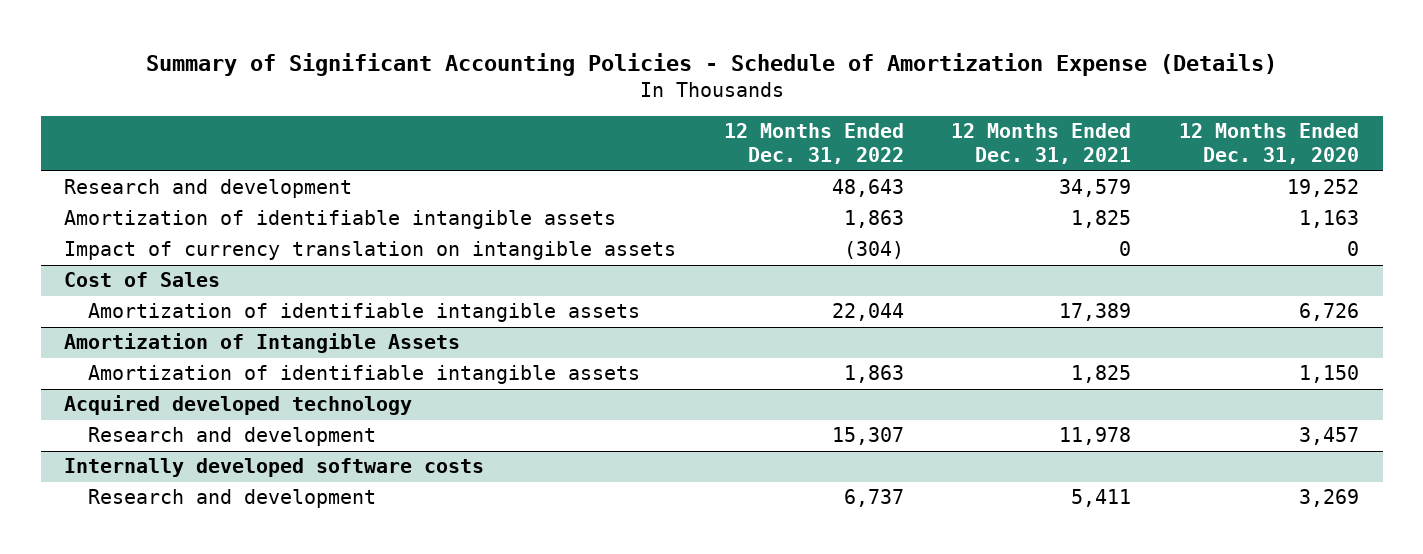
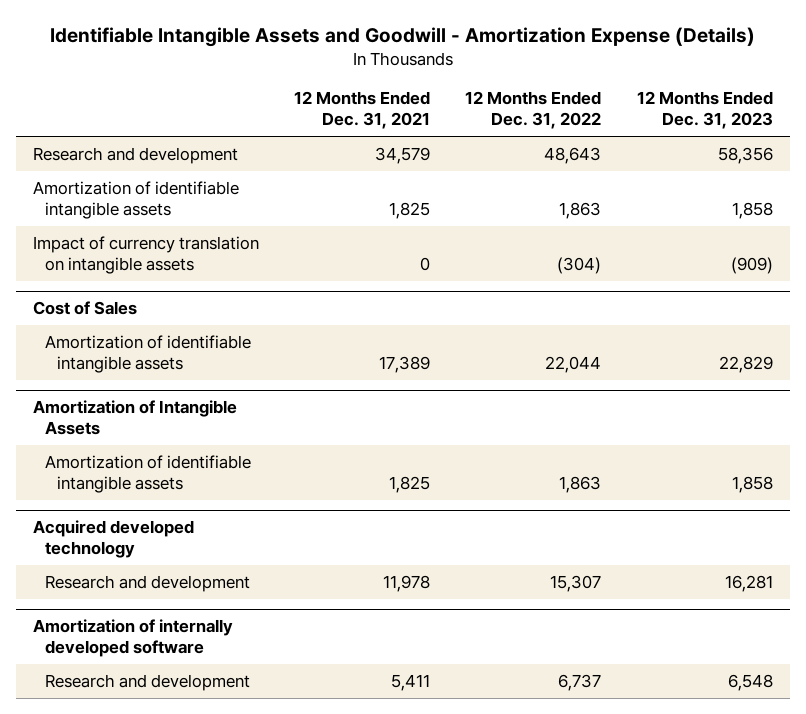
- Summary of Significant Accounting Policies - Schedule of Amortization Expense (Details)
+ Identifiable Intangible Assets and Goodwill - Amortization Expense (Details)
- | 12 Months Ended Dec. 31, 2022 | 12 Months Ended Dec. 31, 2021 | 12 Months Ended Dec. 31, 2020
+ | 12 Months Ended Dec. 31, 2021 | 12 Months Ended Dec. 31, 2022 | 12 Months Ended Dec. 31, 2023
- Internally developed software costs
+ Amortization of internally developed software

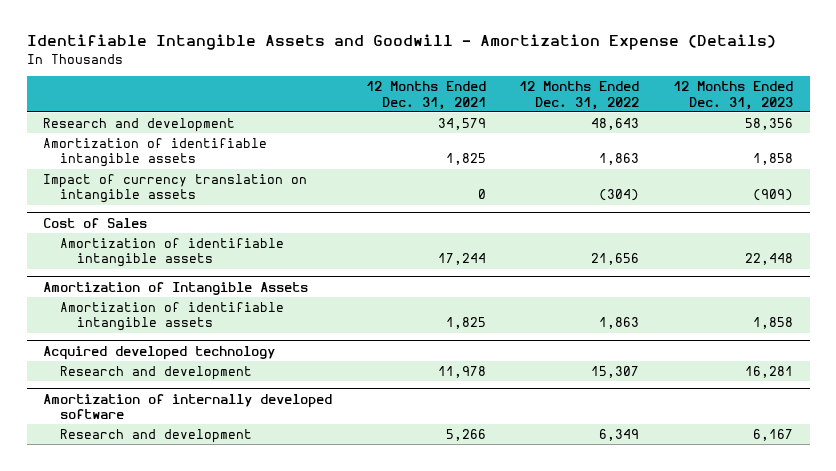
@ Cost of Sales
- Amortization of identifiable intangible assets | 17,389 | 22,044 | 22,829
+ Amortization of identifiable intangible assets | 17,244 | 21,656 | 22,448
@ Amortization of internally developed software
- Research and development | 5,411 | 6,737 | 6,548
+ Research and development | 5,266 | 6,349 | 6,167

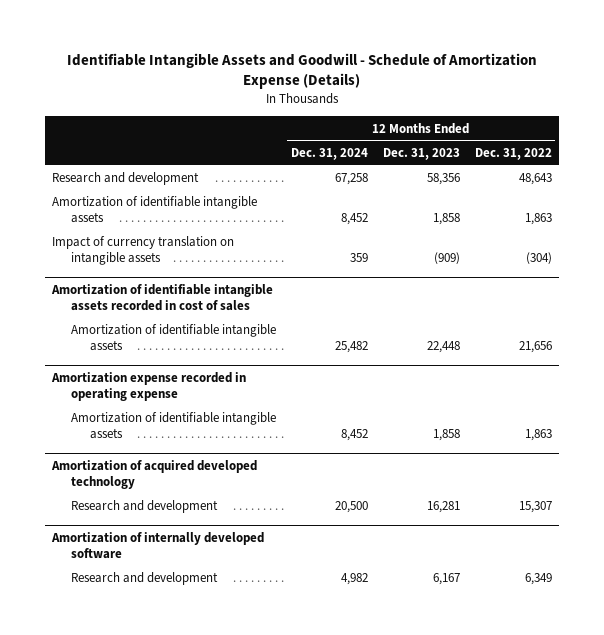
- Identifiable Intangible Assets and Goodwill - Amortization Expense (Details)
+ Identifiable Intangible Assets and Goodwill - Schedule of Amortization Expense (Details)
- | 12 Months Ended Dec. 31, 2021 | 12 Months Ended Dec. 31, 2022 | 12 Months Ended Dec. 31, 2023
+ | 12 Months Ended Dec. 31, 2024 | 12 Months Ended Dec. 31, 2023 | 12 Months Ended Dec. 31, 2022
- Cost of Sales
+ Amortization of identifiable intangible assets recorded in cost of sales
- Amortization of Intangible Assets
+ Amortization expense recorded in operating expense
- Acquired developed technology
+ Amortization of acquired developed technology

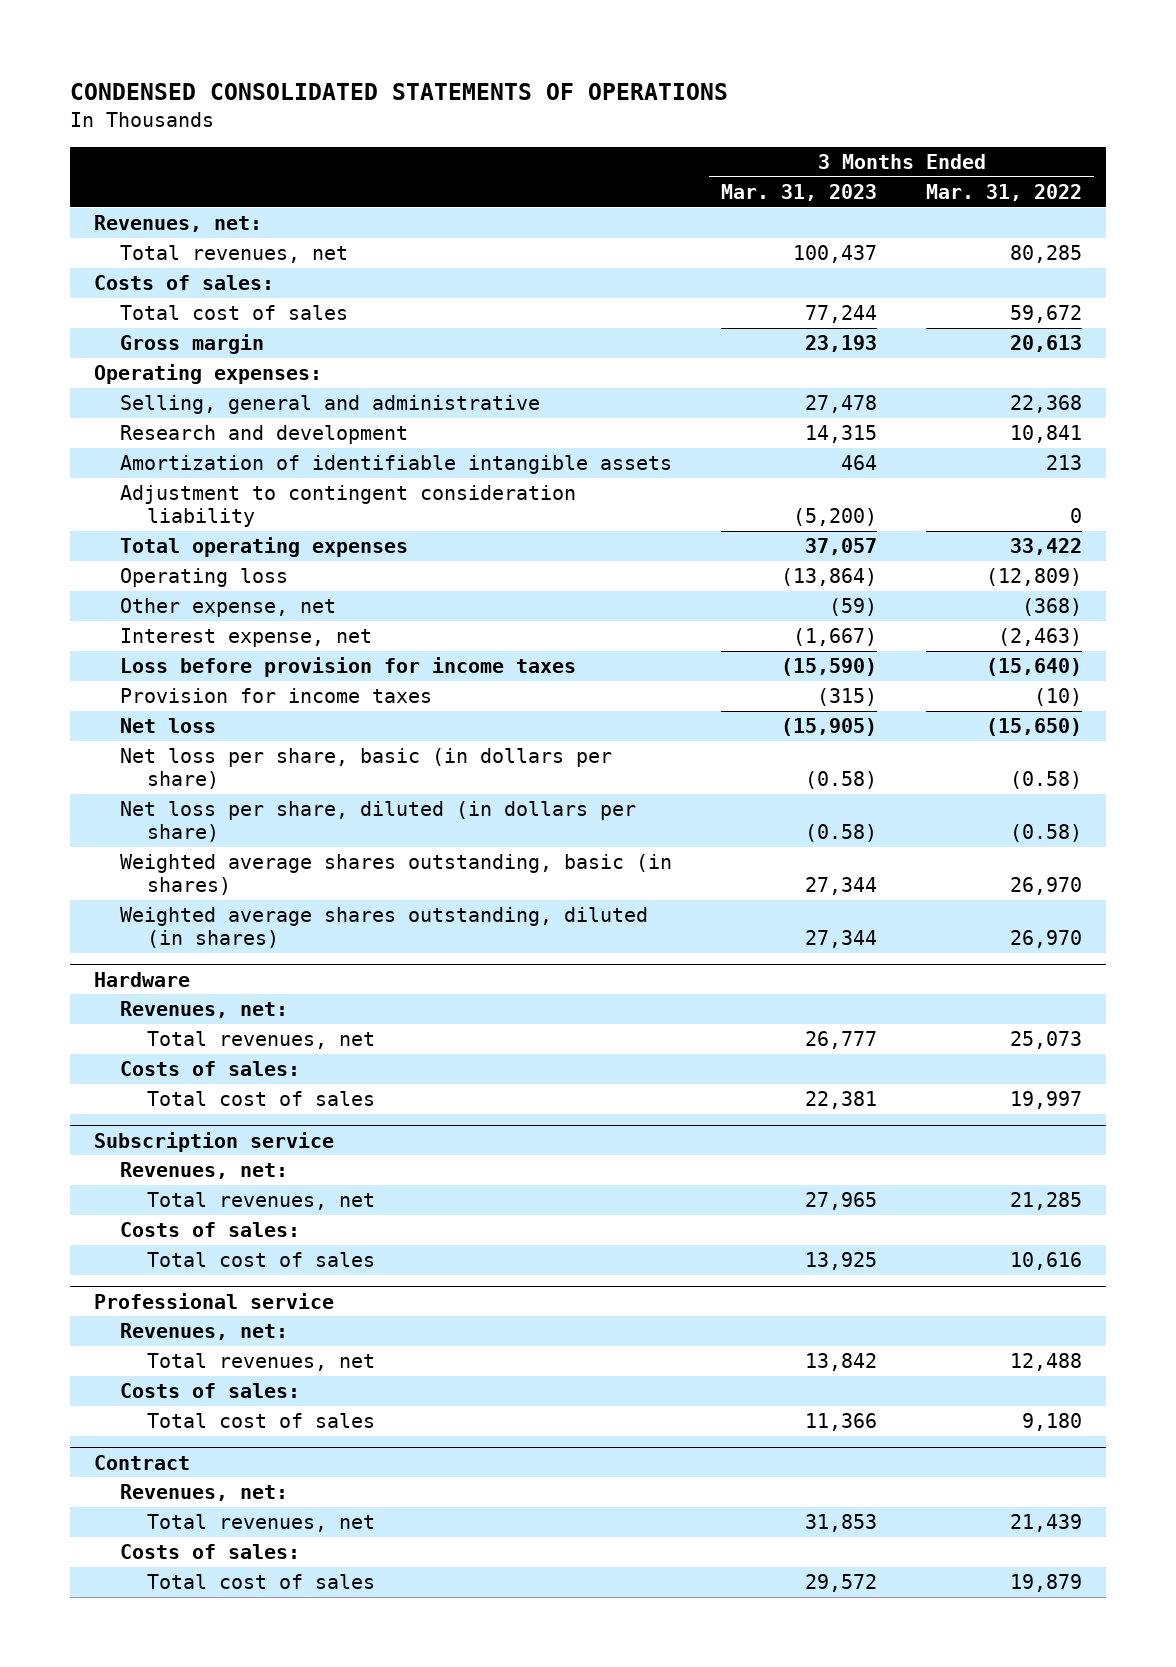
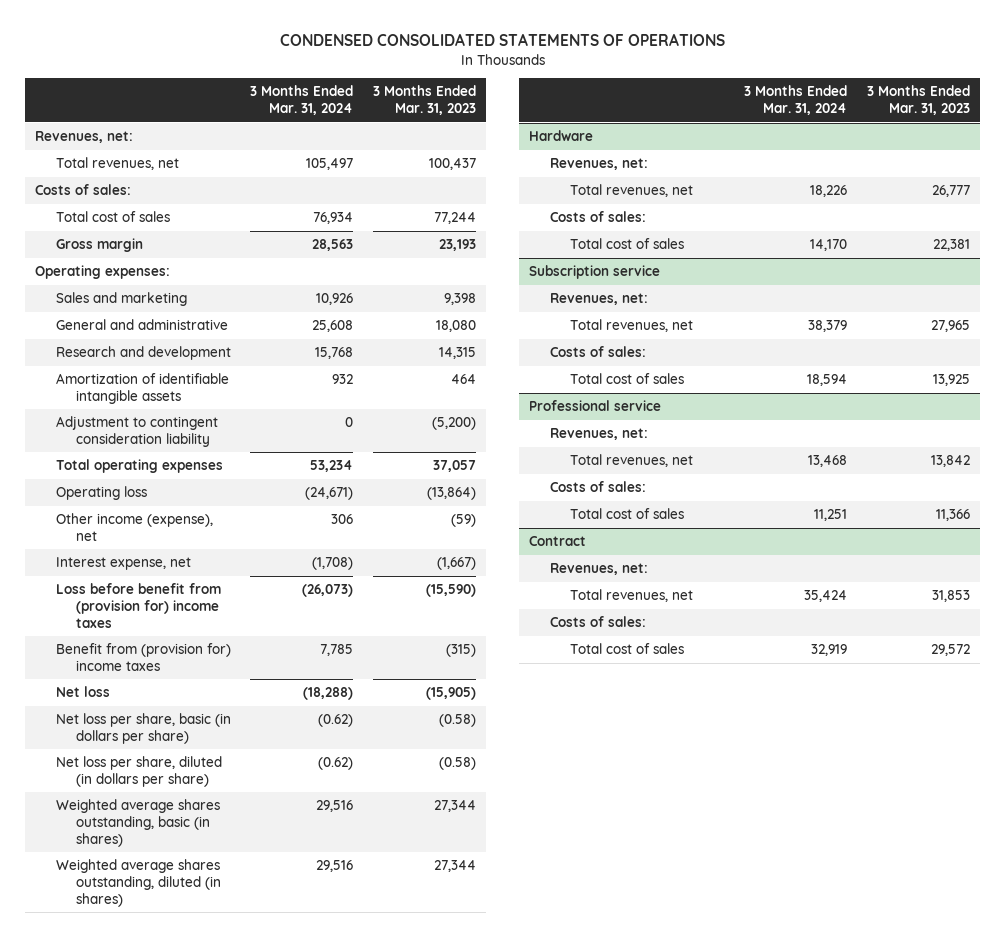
- | 3 Months Ended Mar. 31, 2023 | 3 Months Ended Mar. 31, 2022
+ | 3 Months Ended Mar. 31, 2024 | 3 Months Ended Mar. 31, 2023
- Selling, general and administrative | 27,478 | 22,368
+ Sales and marketing | 10,926 | 9,398
+ General and administrative | 25,608 | 18,080
- Other expense, net | (59) | (368)
+ Other income (expense), net | 306 | (59)
- Loss before provision for income taxes | (15,590) | (15,640)
- Provision for income taxes | (315) | (10)
+ Loss before benefit from (provision for) income taxes | (26,073) | (15,590)
+ Benefit from (provision for) income taxes | 7,785 | (315)

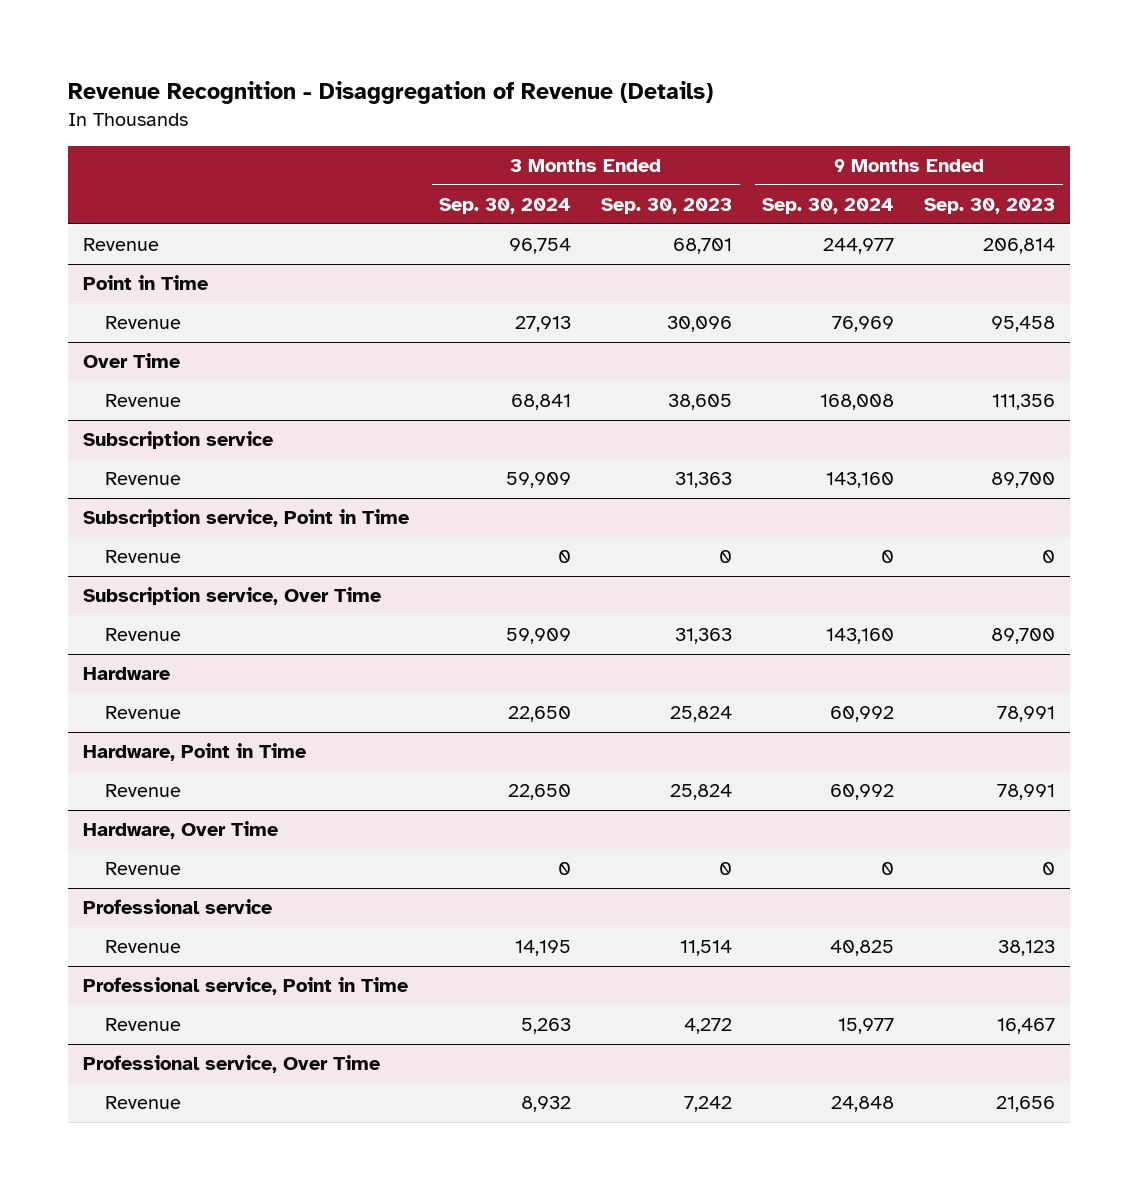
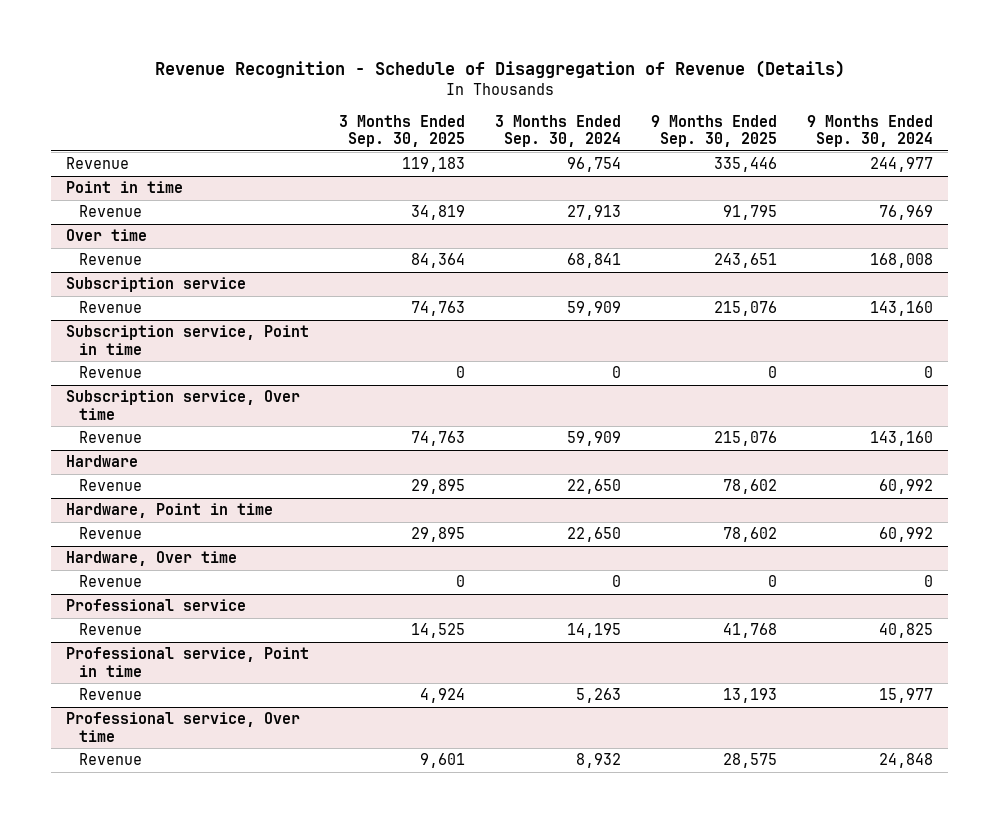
- Revenue Recognition - Disaggregation of Revenue (Details)
+ Revenue Recognition - Schedule of Disaggregation of Revenue (Details)
- | 3 Months Ended Sep. 30, 2024 | 3 Months Ended Sep. 30, 2023 | 9 Months Ended Sep. 30, 2024 | 9 Months Ended Sep. 30, 2023
+ | 3 Months Ended Sep. 30, 2025 | 3 Months Ended Sep. 30, 2024 | 9 Months Ended Sep. 30, 2025 | 9 Months Ended Sep. 30, 2024
- Point in Time
+ Point in time
- Over Time
+ Over time
- Subscription service, Point in Time
+ Subscription service, Point in time
- Subscription service, Over Time
+ Subscription service, Over time
- Hardware, Point in Time
+ Hardware, Point in time
- Hardware, Over Time
+ Hardware, Over time
- Professional service, Point in Time
+ Professional service, Point in time
- Professional service, Over Time
+ Professional service, Over time

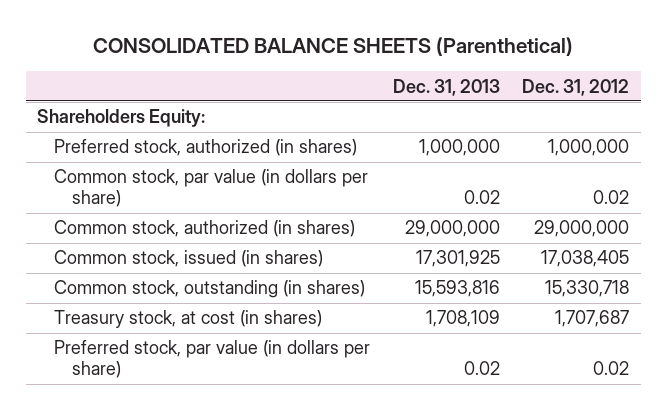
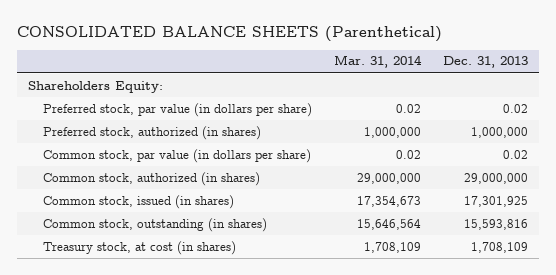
- | Dec. 31, 2013 | Dec. 31, 2012
+ | Mar. 31, 2014 | Dec. 31, 2013
moved up: Preferred stock, par value (in dollars per share) | 0.02 | 0.02

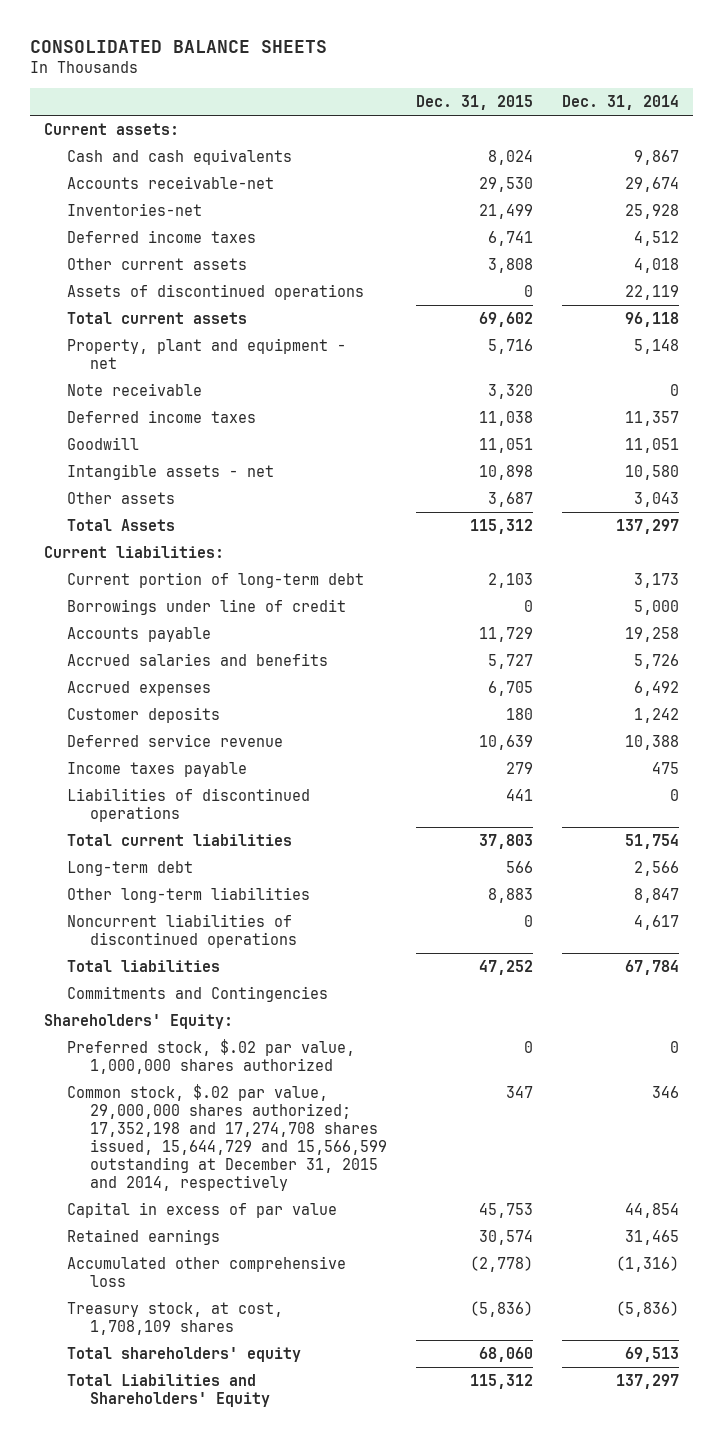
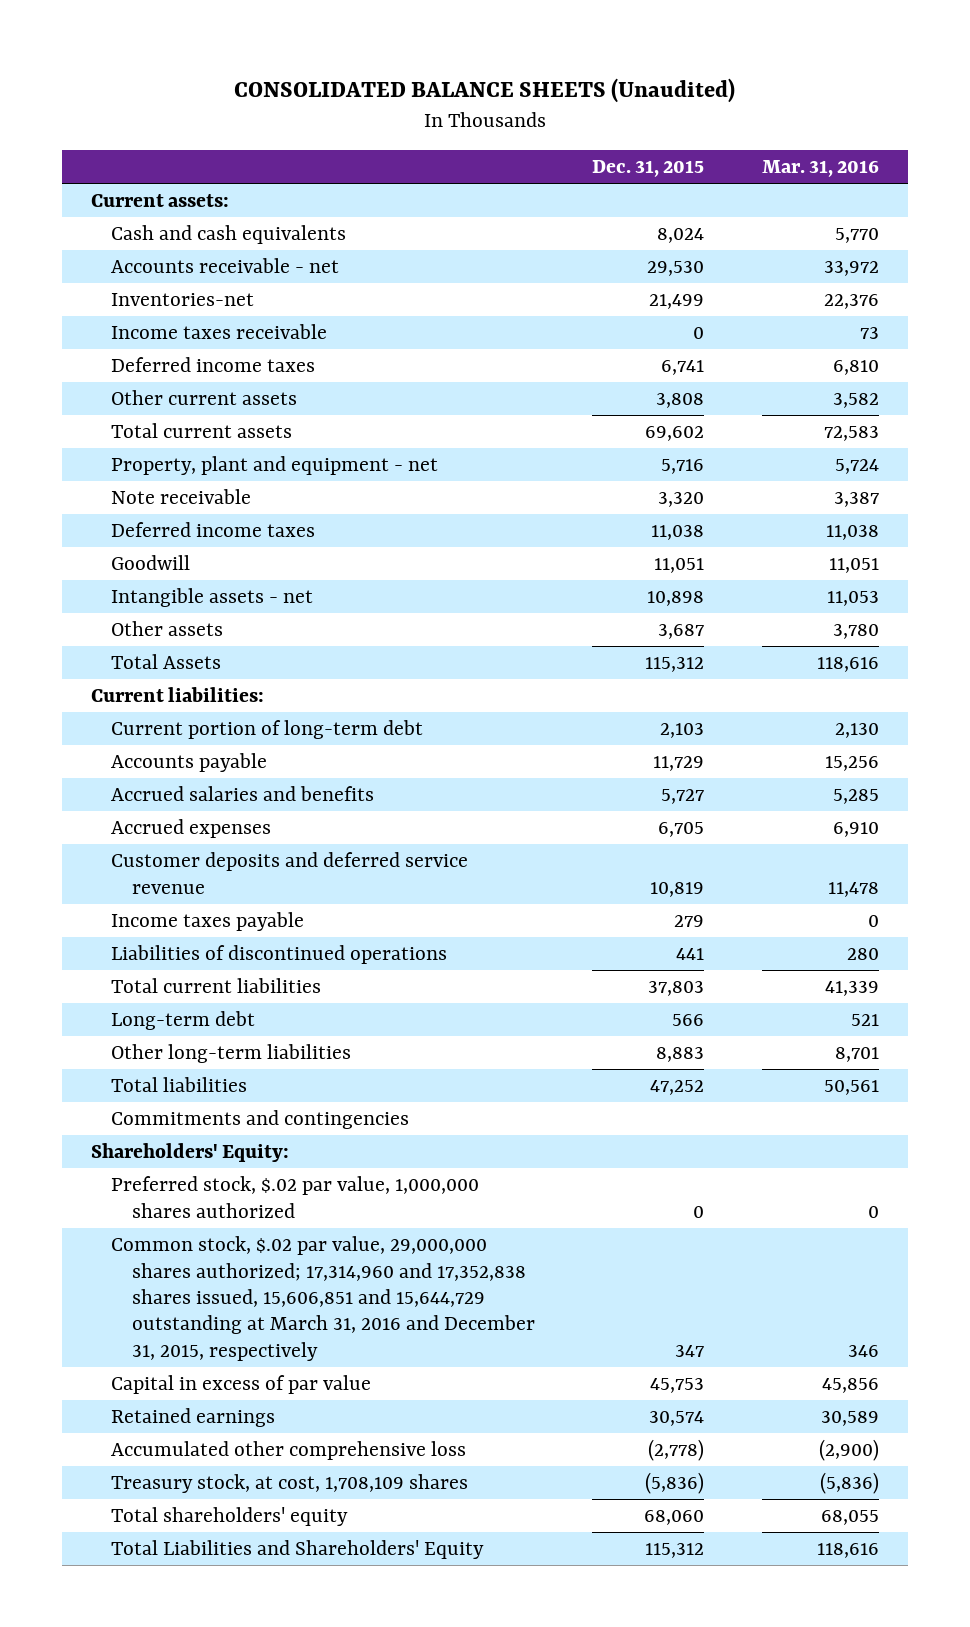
- CONSOLIDATED BALANCE SHEETS
+ CONSOLIDATED BALANCE SHEETS (Unaudited)
- | Dec. 31, 2015 | Dec. 31, 2014
+ | Dec. 31, 2015 | Mar. 31, 2016
- Accounts receivable-net | 29,530 | 29,674
+ Accounts receivable - net | 29,530 | 33,972
+ Income taxes receivable | 0 | 73
- Assets of discontinued operations | 0 | 22,119
- Borrowings under line of credit | 0 | 5,000
- Customer deposits | 180 | 1,242
- Deferred service revenue | 10,639 | 10,388
+ Customer deposits and deferred service revenue | 10,819 | 11,478
- Noncurrent liabilities of discontinued operations | 0 | 4,617
- Commitments and Contingencies
+ Commitments and contingencies
- Common stock, $.02 par value, 29,000,000 shares authorized; 17,352,198 and 17,274,708 shares issued, 15,644,729 and 15,566,599 outstanding at December 31, 2015 and 2014, respectively | 347 | 346
+ Common stock, $.02 par value, 29,000,000 shares authorized; 17,314,960 and 17,352,838 shares issued, 15,606,851 and 15,644,729 outstanding at March 31, 2016 and December 31, 2015, respectively | 347 | 346

